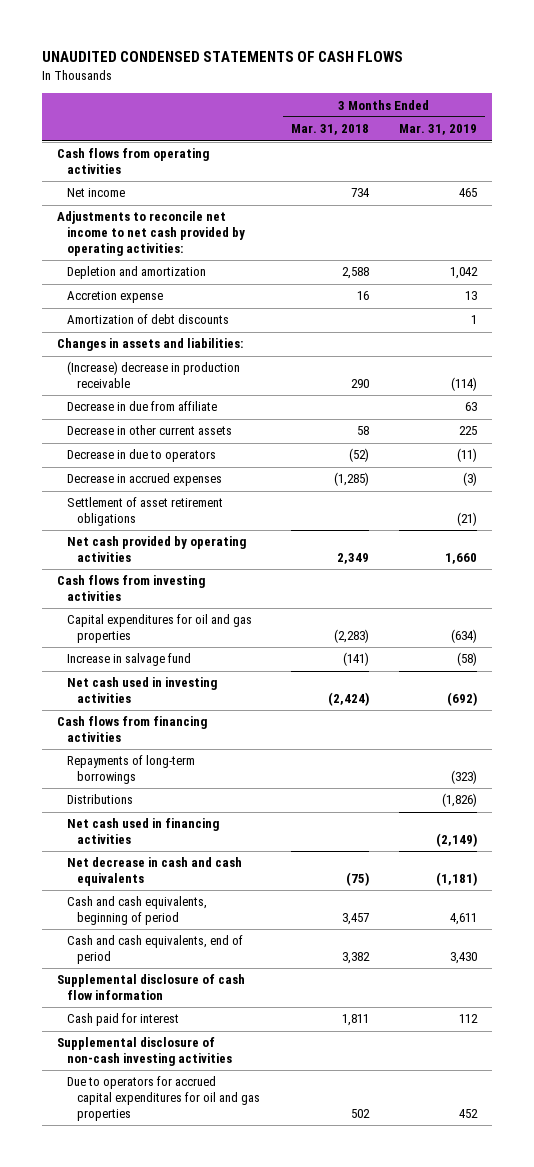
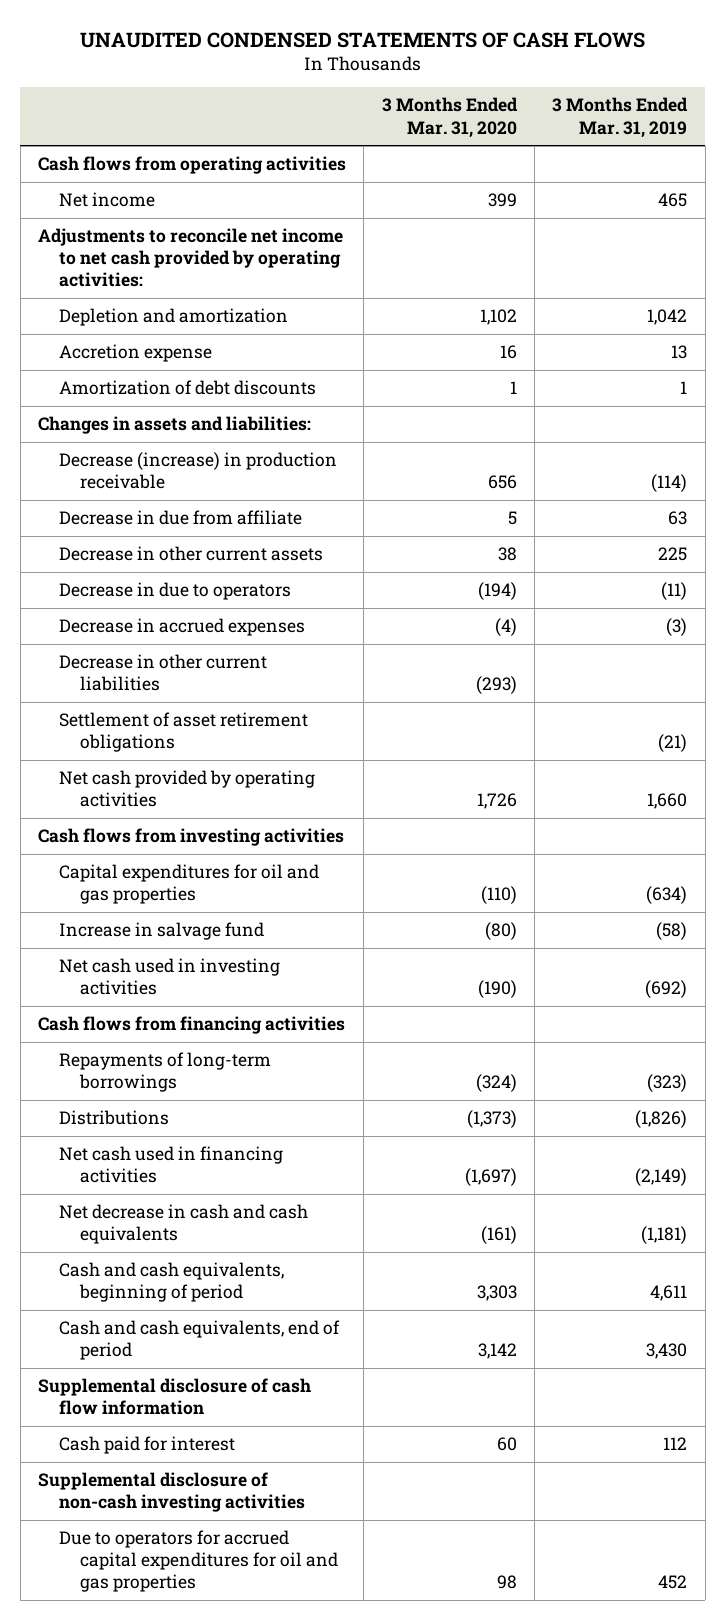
- | 3 Months Ended Mar. 31, 2018 | 3 Months Ended Mar. 31, 2019
+ | 3 Months Ended Mar. 31, 2020 | 3 Months Ended Mar. 31, 2019
- (Increase) decrease in production receivable | 290 | (114)
+ Decrease (increase) in production receivable | 656 | (114)
+ Decrease in other current liabilities | (293) |

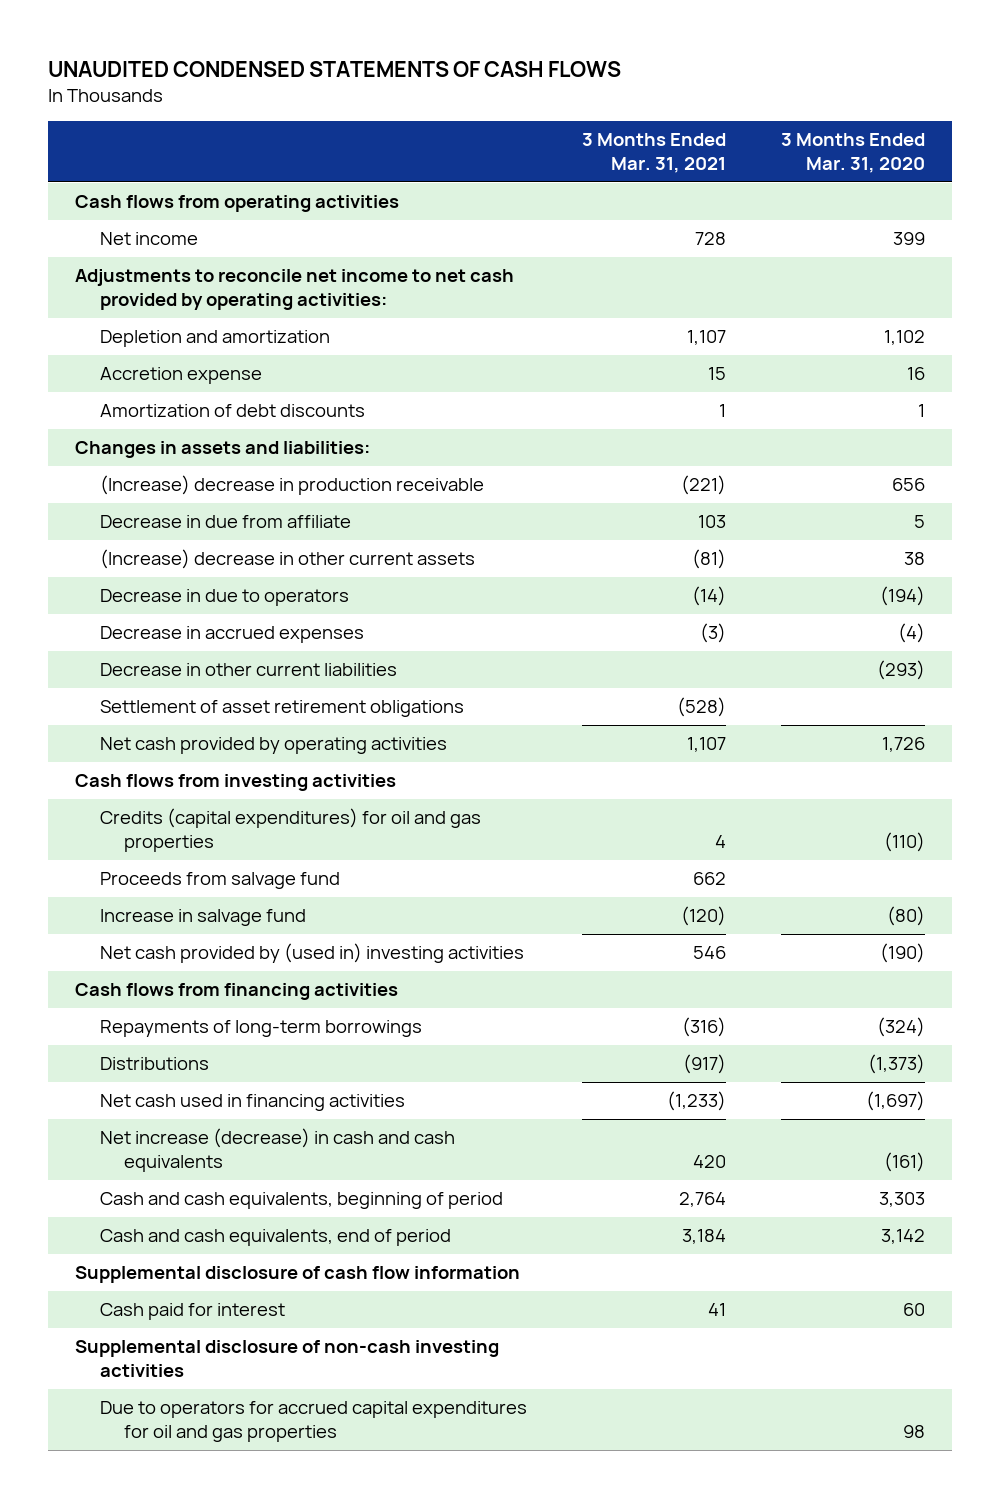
- | 3 Months Ended Mar. 31, 2020 | 3 Months Ended Mar. 31, 2019
+ | 3 Months Ended Mar. 31, 2021 | 3 Months Ended Mar. 31, 2020
- Decrease (increase) in production receivable | 656 | (114)
+ (Increase) decrease in production receivable | (221) | 656
- Decrease in other current assets | 38 | 225
+ (Increase) decrease in other current assets | (81) | 38
- Capital expenditures for oil and gas properties | (110) | (634)
+ Credits (capital expenditures) for oil and gas properties | 4 | (110)
+ Proceeds from salvage fund | 662 |
- Net cash used in investing activities | (190) | (692)
+ Net cash provided by (used in) investing activities | 546 | (190)
- Net decrease in cash and cash equivalents | (161) | (1,181)
+ Net increase (decrease) in cash and cash equivalents | 420 | (161)

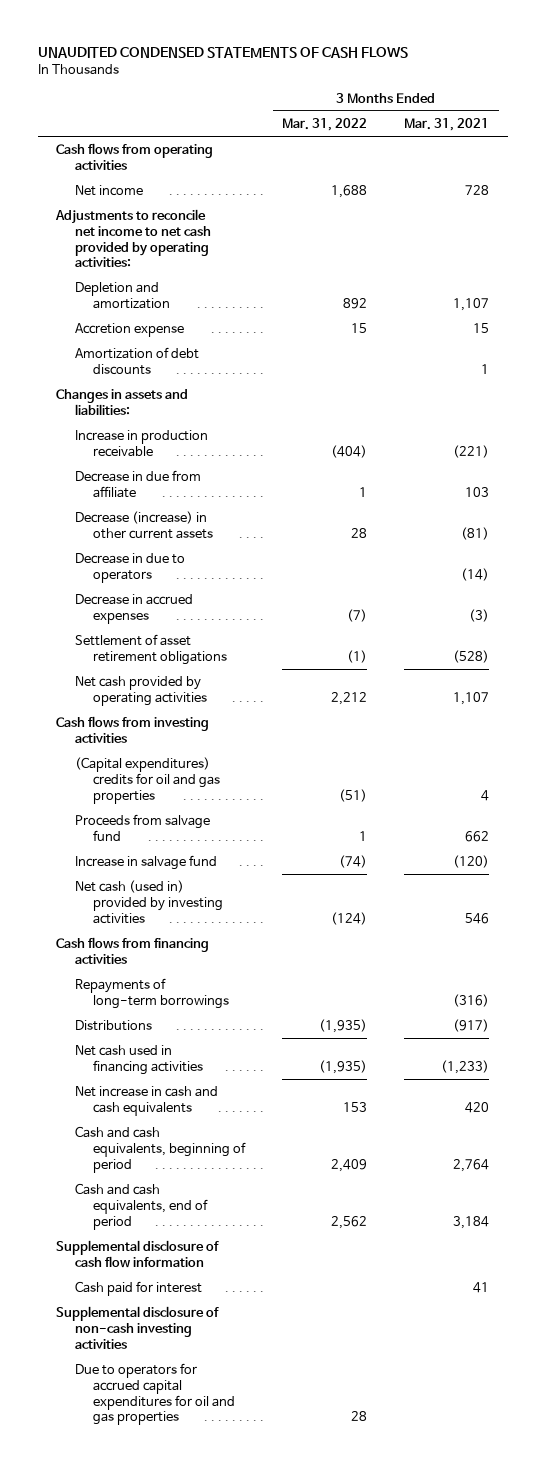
- | 3 Months Ended Mar. 31, 2021 | 3 Months Ended Mar. 31, 2020
+ | 3 Months Ended Mar. 31, 2022 | 3 Months Ended Mar. 31, 2021
- (Increase) decrease in production receivable | (221) | 656
+ Increase in production receivable | (404) | (221)
- (Increase) decrease in other current assets | (81) | 38
+ Decrease (increase) in other current assets | 28 | (81)
- Decrease in other current liabilities | | (293)
- Credits (capital expenditures) for oil and gas properties | 4 | (110)
+ (Capital expenditures) credits for oil and gas properties | (51) | 4
- Net cash provided by (used in) investing activities | 546 | (190)
+ Net cash (used in) provided by investing activities | (124) | 546
- Net increase (decrease) in cash and cash equivalents | 420 | (161)
+ Net increase in cash and cash equivalents | 153 | 420

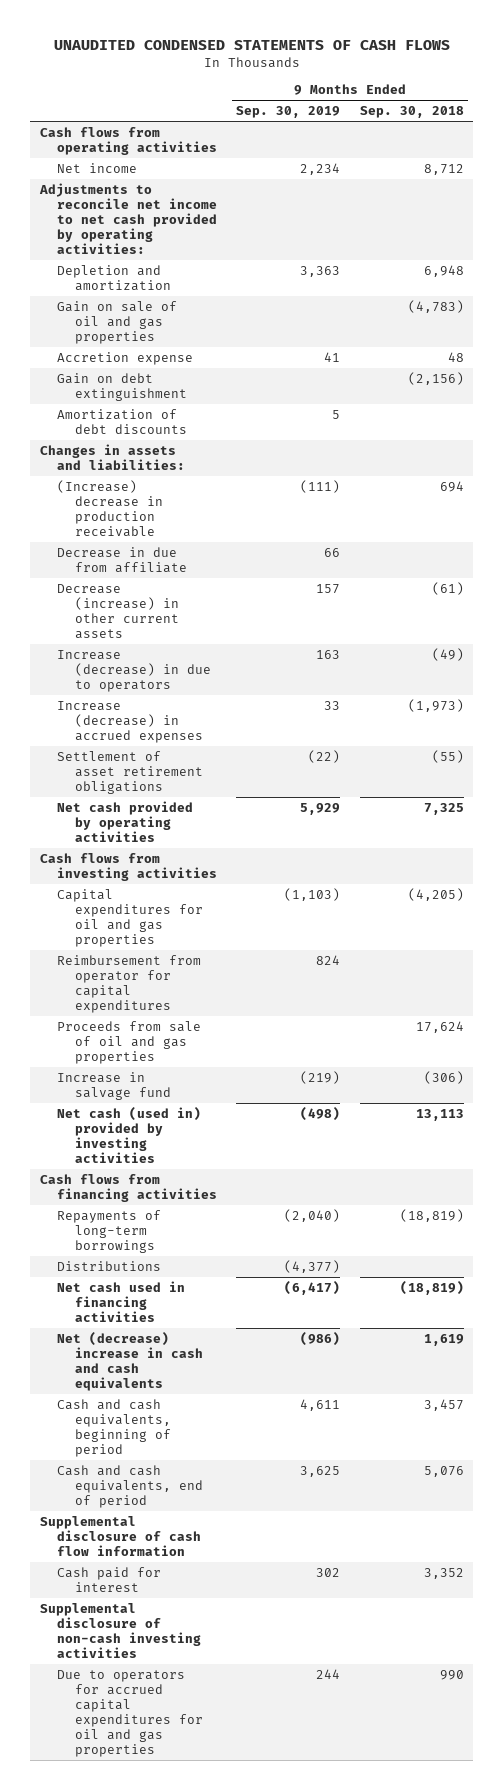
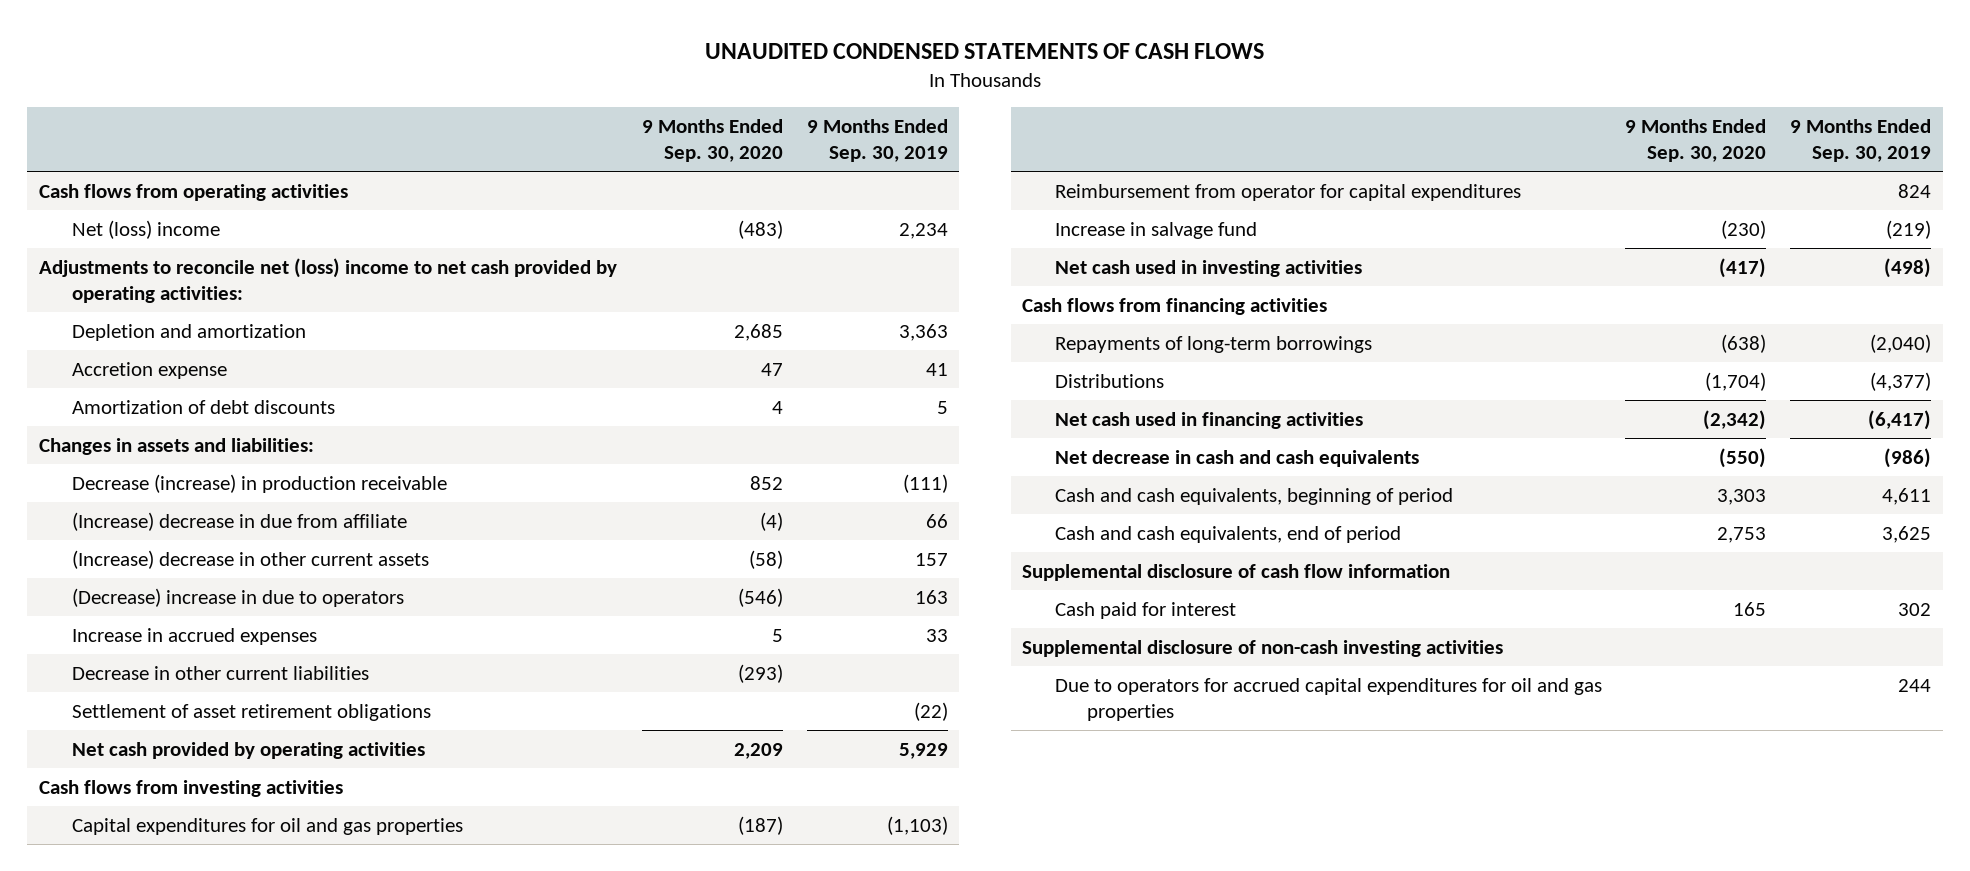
- | 9 Months Ended Sep. 30, 2019 | 9 Months Ended Sep. 30, 2018
+ | 9 Months Ended Sep. 30, 2020 | 9 Months Ended Sep. 30, 2019
- Net income | 2,234 | 8,712
- Adjustments to reconcile net income to net cash provided by operating activities:
+ Net (loss) income | (483) | 2,234
+ Adjustments to reconcile net (loss) income to net cash provided by operating activities:
- Gain on sale of oil and gas properties | | (4,783)
- Gain on debt extinguishment | | (2,156)
- (Increase) decrease in production receivable | (111) | 694
- Decrease in due from affiliate | 66 |
- Decrease (increase) in other current assets | 157 | (61)
- Increase (decrease) in due to operators | 163 | (49)
- Increase (decrease) in accrued expenses | 33 | (1,973)
+ Decrease (increase) in production receivable | 852 | (111)
+ (Increase) decrease in due from affiliate | (4) | 66
+ (Increase) decrease in other current assets | (58) | 157
+ (Decrease) increase in due to operators | (546) | 163
+ Increase in accrued expenses | 5 | 33
+ Decrease in other current liabilities | (293) |
- Proceeds from sale of oil and gas properties | | 17,624
- Net cash (used in) provided by investing activities | (498) | 13,113
+ Net cash used in investing activities | (417) | (498)
- Net (decrease) increase in cash and cash equivalents | (986) | 1,619
+ Net decrease in cash and cash equivalents | (550) | (986)

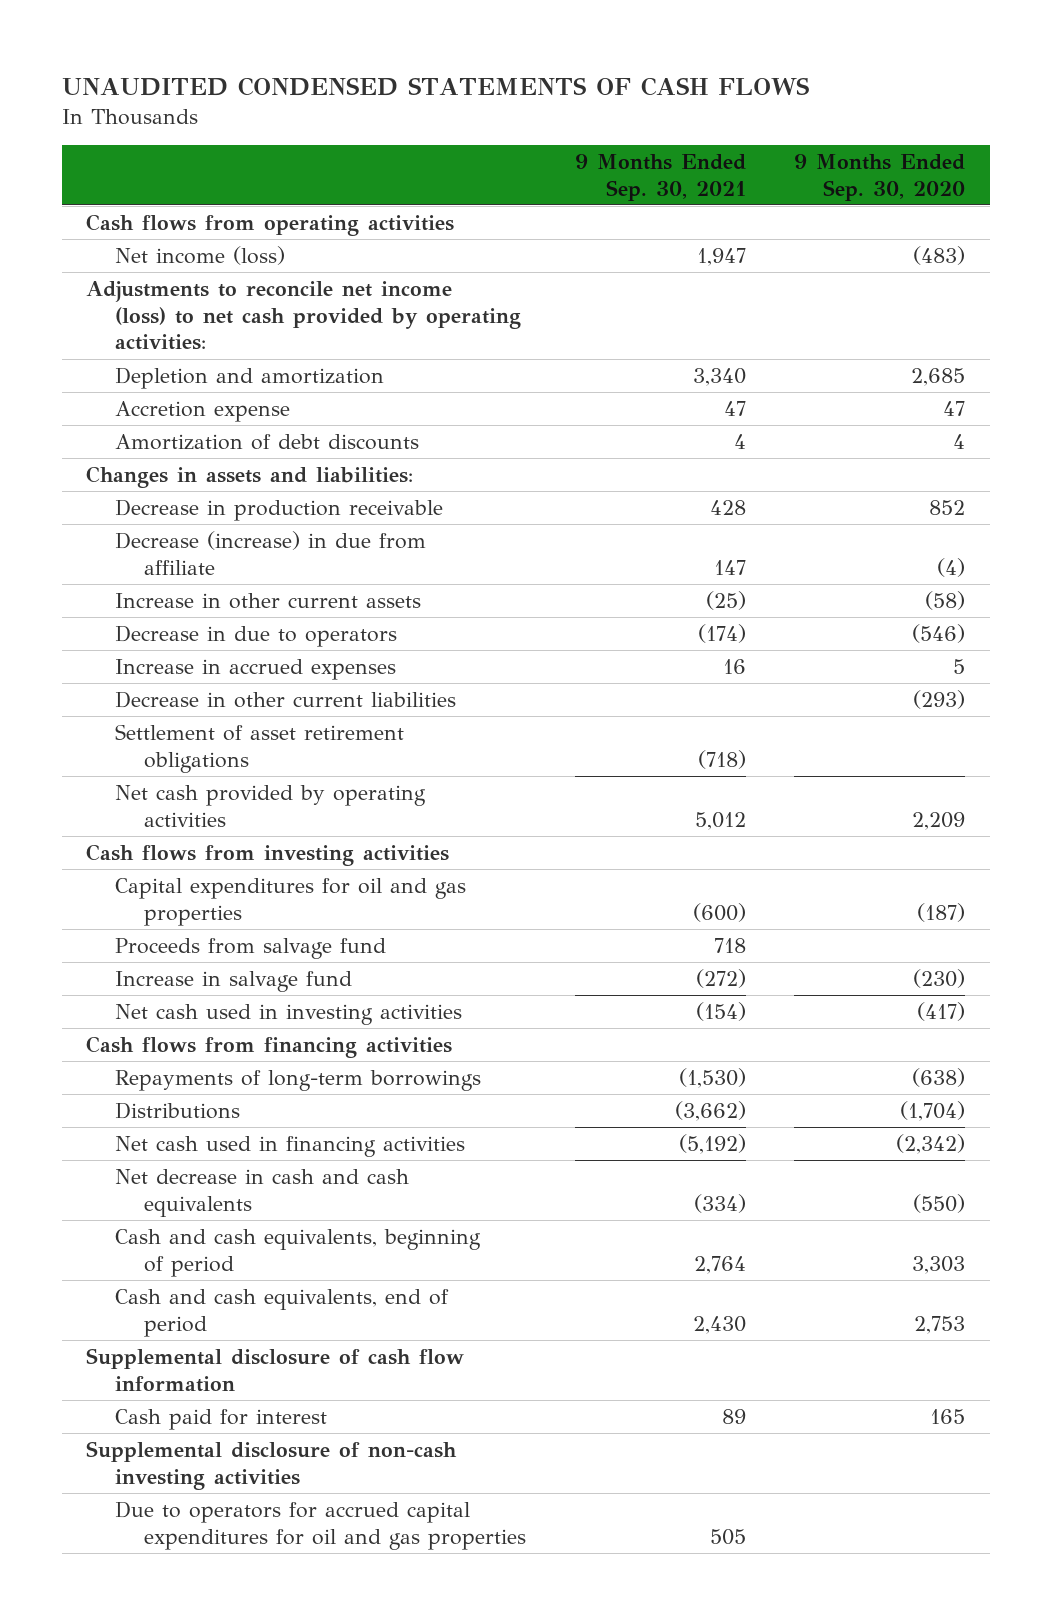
- | 9 Months Ended Sep. 30, 2020 | 9 Months Ended Sep. 30, 2019
+ | 9 Months Ended Sep. 30, 2021 | 9 Months Ended Sep. 30, 2020
- Net (loss) income | (483) | 2,234
- Adjustments to reconcile net (loss) income to net cash provided by operating activities:
+ Net income (loss) | 1,947 | (483)
+ Adjustments to reconcile net income (loss) to net cash provided by operating activities:
- Decrease (increase) in production receivable | 852 | (111)
- (Increase) decrease in due from affiliate | (4) | 66
- (Increase) decrease in other current assets | (58) | 157
- (Decrease) increase in due to operators | (546) | 163
+ Decrease in production receivable | 428 | 852
+ Decrease (increase) in due from affiliate | 147 | (4)
+ Increase in other current assets | (25) | (58)
+ Decrease in due to operators | (174) | (546)
- Reimbursement from operator for capital expenditures | | 824
+ Proceeds from salvage fund | 718 |

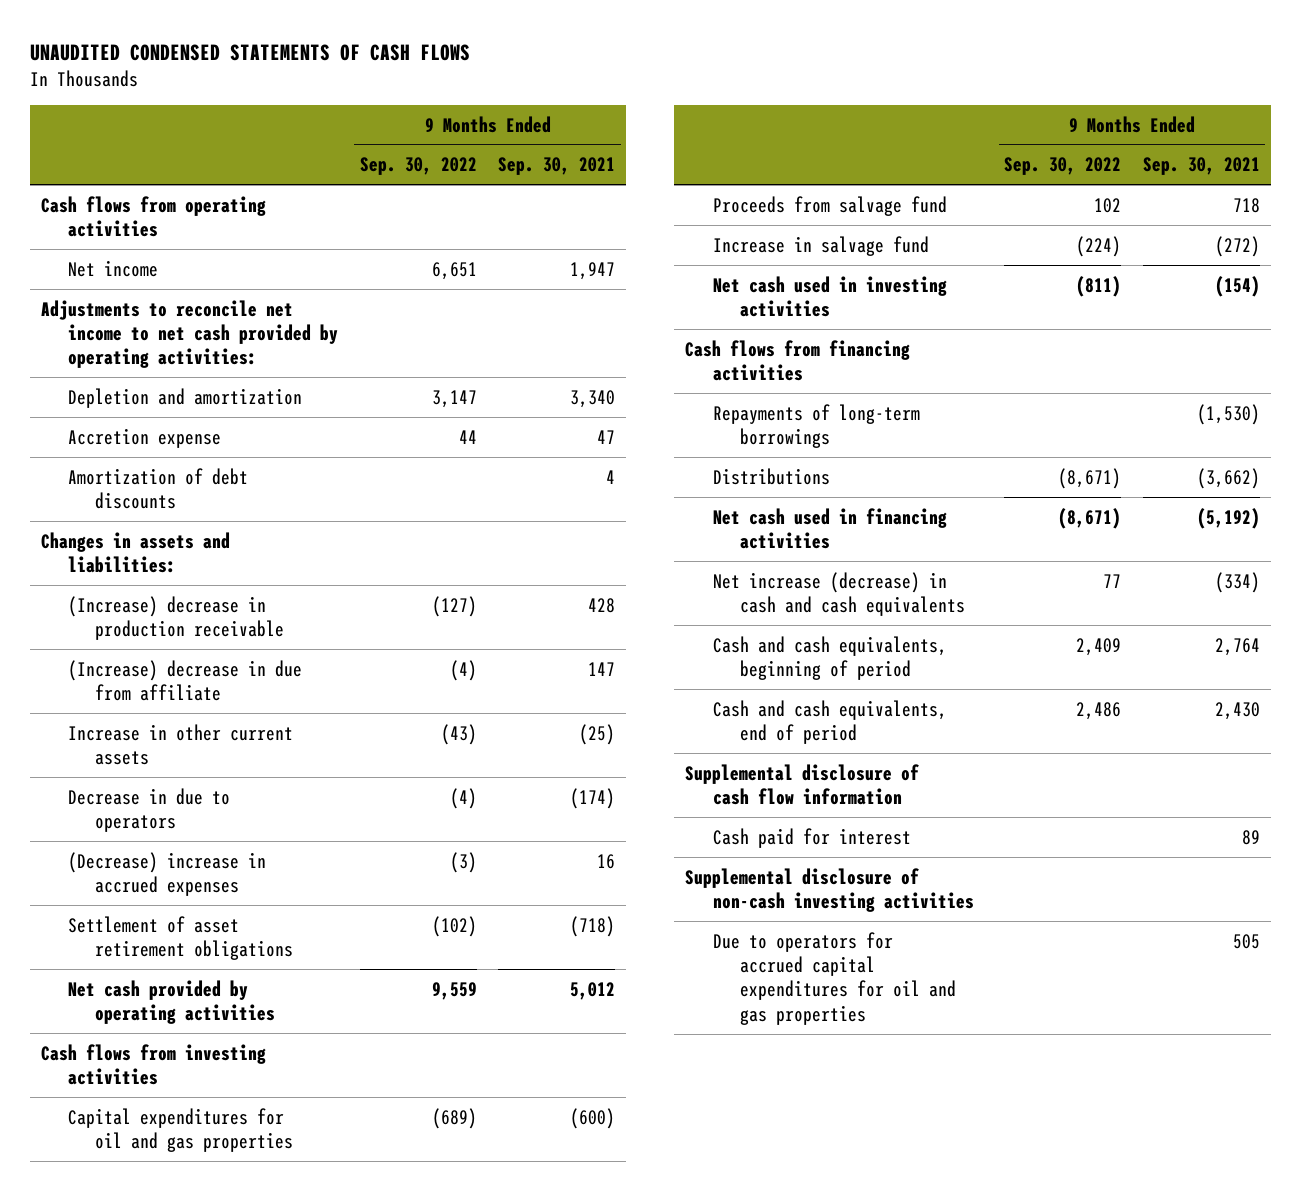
- | 9 Months Ended Sep. 30, 2021 | 9 Months Ended Sep. 30, 2020
+ | 9 Months Ended Sep. 30, 2022 | 9 Months Ended Sep. 30, 2021
- Net income (loss) | 1,947 | (483)
- Adjustments to reconcile net income (loss) to net cash provided by operating activities:
+ Net income | 6,651 | 1,947
+ Adjustments to reconcile net income to net cash provided by operating activities:
- Decrease in production receivable | 428 | 852
- Decrease (increase) in due from affiliate | 147 | (4)
+ (Increase) decrease in production receivable | (127) | 428
+ (Increase) decrease in due from affiliate | (4) | 147
- Increase in accrued expenses | 16 | 5
- Decrease in other current liabilities | | (293)
+ (Decrease) increase in accrued expenses | (3) | 16
- Net decrease in cash and cash equivalents | (334) | (550)
+ Net increase (decrease) in cash and cash equivalents | 77 | (334)

